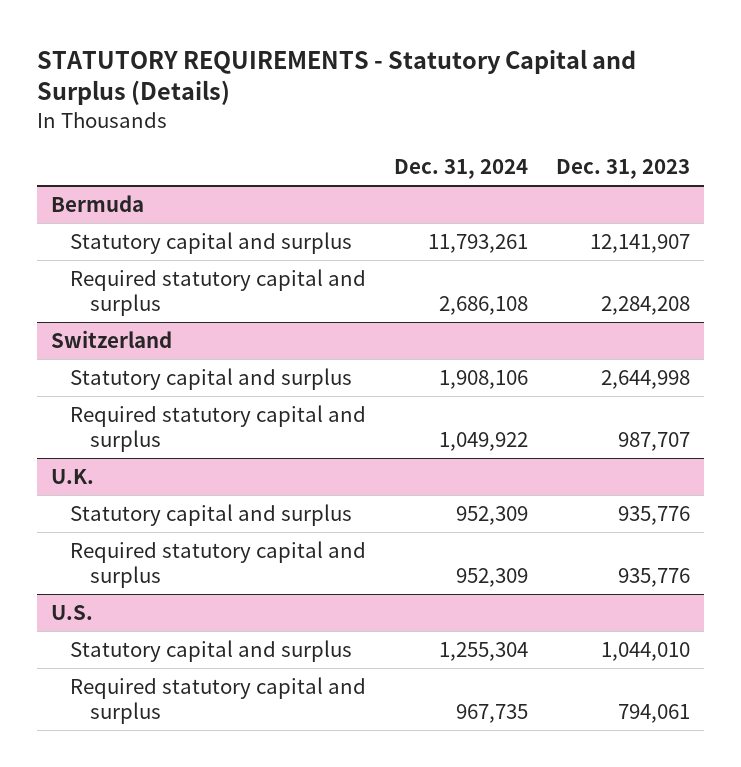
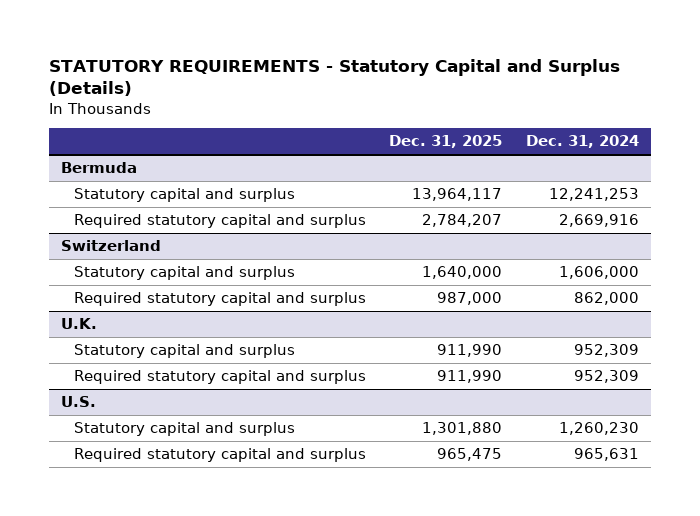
- | Dec. 31, 2024 | Dec. 31, 2023
+ | Dec. 31, 2025 | Dec. 31, 2024
@ Bermuda
- Statutory capital and surplus | 11,793,261 | 12,141,907
- Required statutory capital and surplus | 2,686,108 | 2,284,208
+ Statutory capital and surplus | 13,964,117 | 12,241,253
+ Required statutory capital and surplus | 2,784,207 | 2,669,916
@ Switzerland
- Statutory capital and surplus | 1,908,106 | 2,644,998
- Required statutory capital and surplus | 1,049,922 | 987,707
+ Statutory capital and surplus | 1,640,000 | 1,606,000
+ Required statutory capital and surplus | 987,000 | 862,000
@ U.S.
- Statutory capital and surplus | 1,255,304 | 1,044,010
- Required statutory capital and surplus | 967,735 | 794,061
+ Statutory capital and surplus | 1,301,880 | 1,260,230
+ Required statutory capital and surplus | 965,475 | 965,631

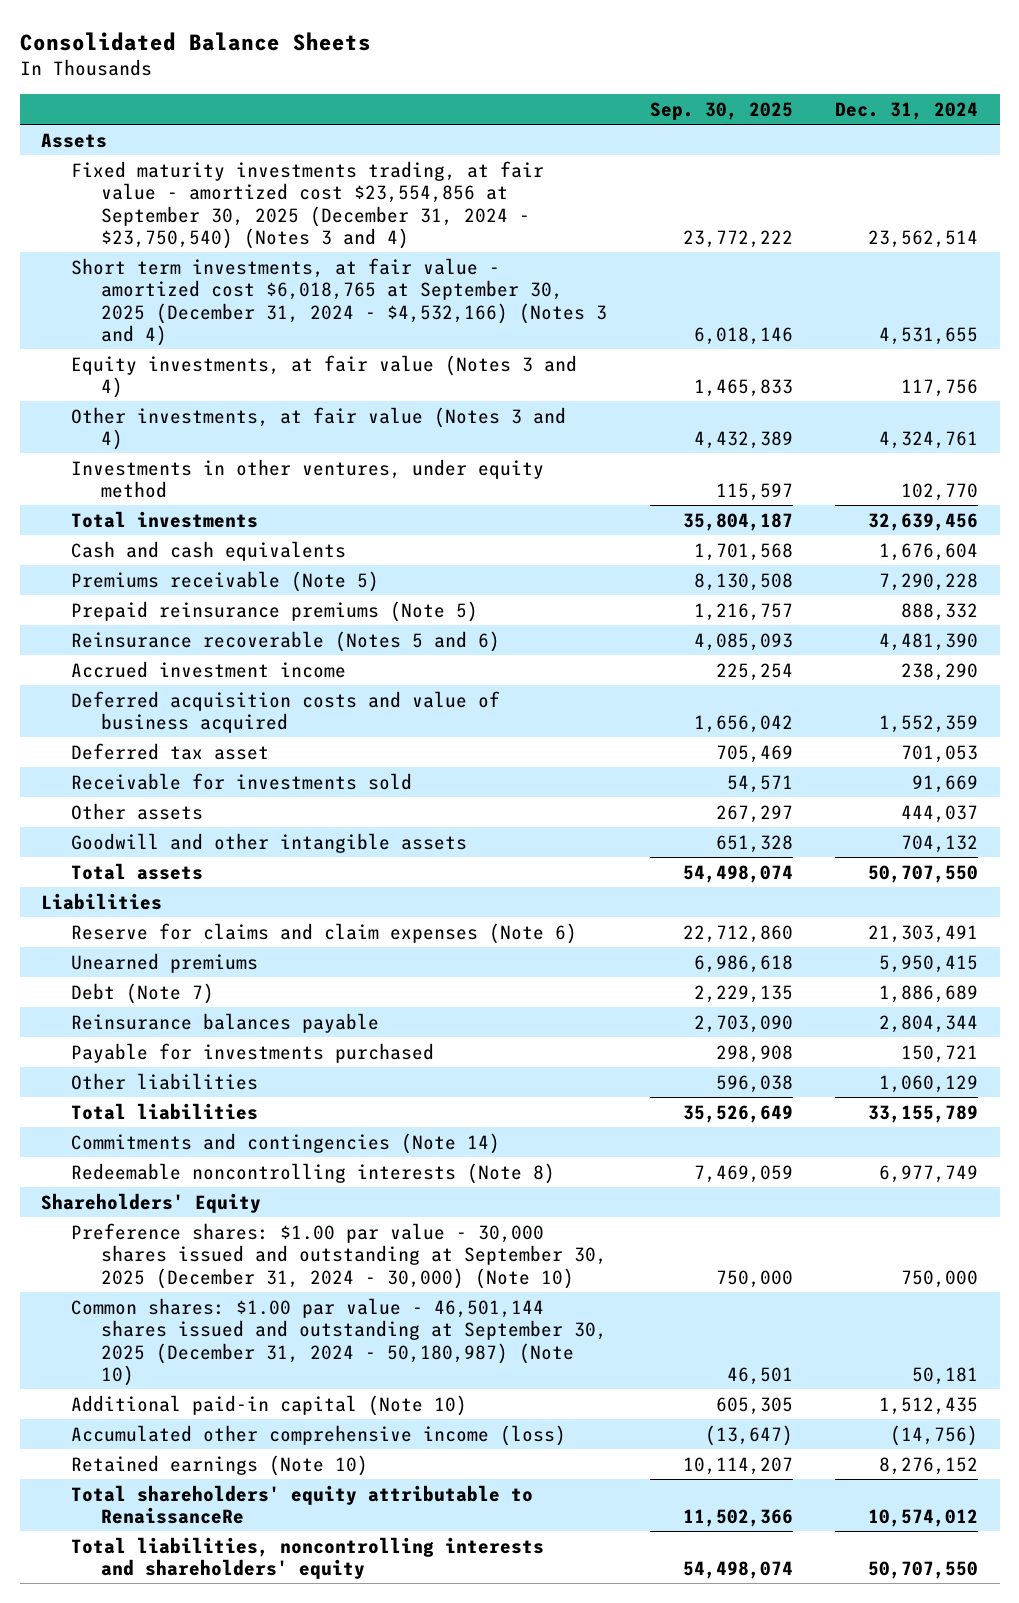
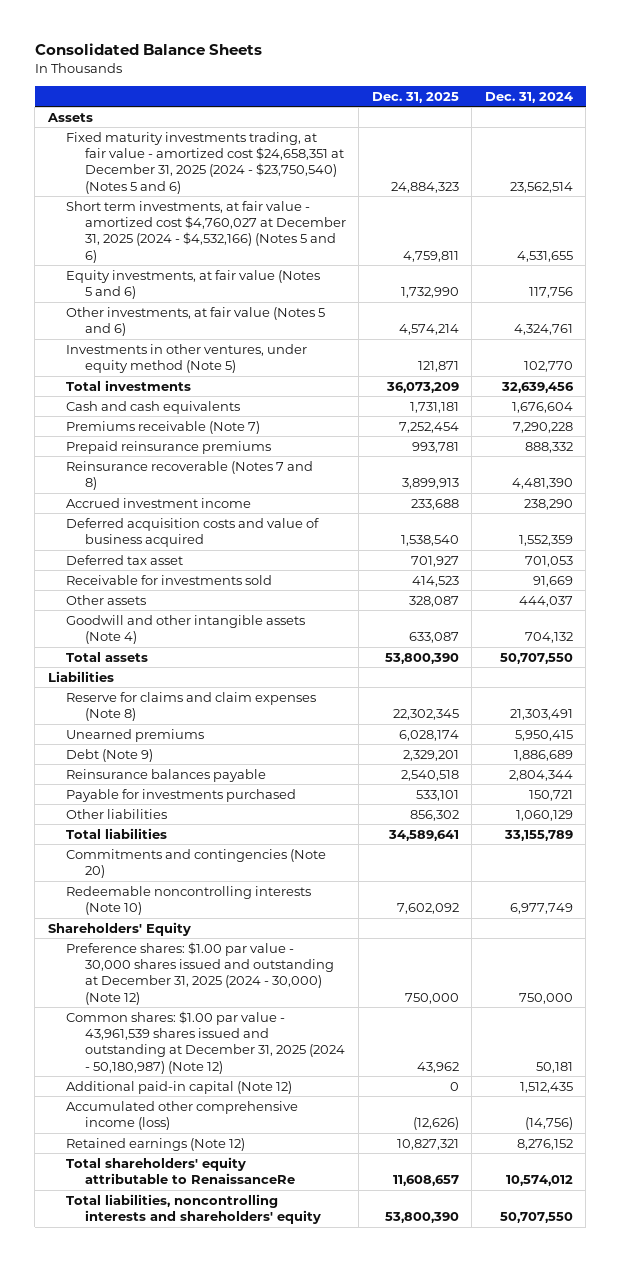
- | Sep. 30, 2025 | Dec. 31, 2024
+ | Dec. 31, 2025 | Dec. 31, 2024
- Fixed maturity investments trading, at fair value - amortized cost $23,554,856 at September 30, 2025 (December 31, 2024 - $23,750,540) (Notes 3 and 4) | 23,772,222 | 23,562,514
- Short term investments, at fair value - amortized cost $6,018,765 at September 30, 2025 (December 31, 2024 - $4,532,166) (Notes 3 and 4) | 6,018,146 | 4,531,655
- Equity investments, at fair value (Notes 3 and 4) | 1,465,833 | 117,756
- Other investments, at fair value (Notes 3 and 4) | 4,432,389 | 4,324,761
- Investments in other ventures, under equity method | 115,597 | 102,770
+ Fixed maturity investments trading, at fair value - amortized cost $24,658,351 at December 31, 2025 (2024 - $23,750,540) (Notes 5 and 6) | 24,884,323 | 23,562,514
+ Short term investments, at fair value - amortized cost $4,760,027 at December 31, 2025 (2024 - $4,532,166) (Notes 5 and 6) | 4,759,811 | 4,531,655
+ Equity investments, at fair value (Notes 5 and 6) | 1,732,990 | 117,756
+ Other investments, at fair value (Notes 5 and 6) | 4,574,214 | 4,324,761
+ Investments in other ventures, under equity method (Note 5) | 121,871 | 102,770
- Premiums receivable (Note 5) | 8,130,508 | 7,290,228
- Prepaid reinsurance premiums (Note 5) | 1,216,757 | 888,332
- Reinsurance recoverable (Notes 5 and 6) | 4,085,093 | 4,481,390
+ Premiums receivable (Note 7) | 7,252,454 | 7,290,228
+ Prepaid reinsurance premiums | 993,781 | 888,332
+ Reinsurance recoverable (Notes 7 and 8) | 3,899,913 | 4,481,390
- Goodwill and other intangible assets | 651,328 | 704,132
+ Goodwill and other intangible assets (Note 4) | 633,087 | 704,132
- Reserve for claims and claim expenses (Note 6) | 22,712,860 | 21,303,491
+ Reserve for claims and claim expenses (Note 8) | 22,302,345 | 21,303,491
- Debt (Note 7) | 2,229,135 | 1,886,689
+ Debt (Note 9) | 2,329,201 | 1,886,689
- Commitments and contingencies (Note 14)
- Redeemable noncontrolling interests (Note 8) | 7,469,059 | 6,977,749
+ Commitments and contingencies (Note 20)
+ Redeemable noncontrolling interests (Note 10) | 7,602,092 | 6,977,749
- Preference shares: $1.00 par value - 30,000 shares issued and outstanding at September 30, 2025 (December 31, 2024 - 30,000) (Note 10) | 750,000 | 750,000
- Common shares: $1.00 par value - 46,501,144 shares issued and outstanding at September 30, 2025 (December 31, 2024 - 50,180,987) (Note 10) | 46,501 | 50,181
- Additional paid-in capital (Note 10) | 605,305 | 1,512,435
+ Preference shares: $1.00 par value - 30,000 shares issued and outstanding at December 31, 2025 (2024 - 30,000) (Note 12) | 750,000 | 750,000
+ Common shares: $1.00 par value - 43,961,539 shares issued and outstanding at December 31, 2025 (2024 - 50,180,987) (Note 12) | 43,962 | 50,181
+ Additional paid-in capital (Note 12) | 0 | 1,512,435
- Retained earnings (Note 10) | 10,114,207 | 8,276,152
+ Retained earnings (Note 12) | 10,827,321 | 8,276,152

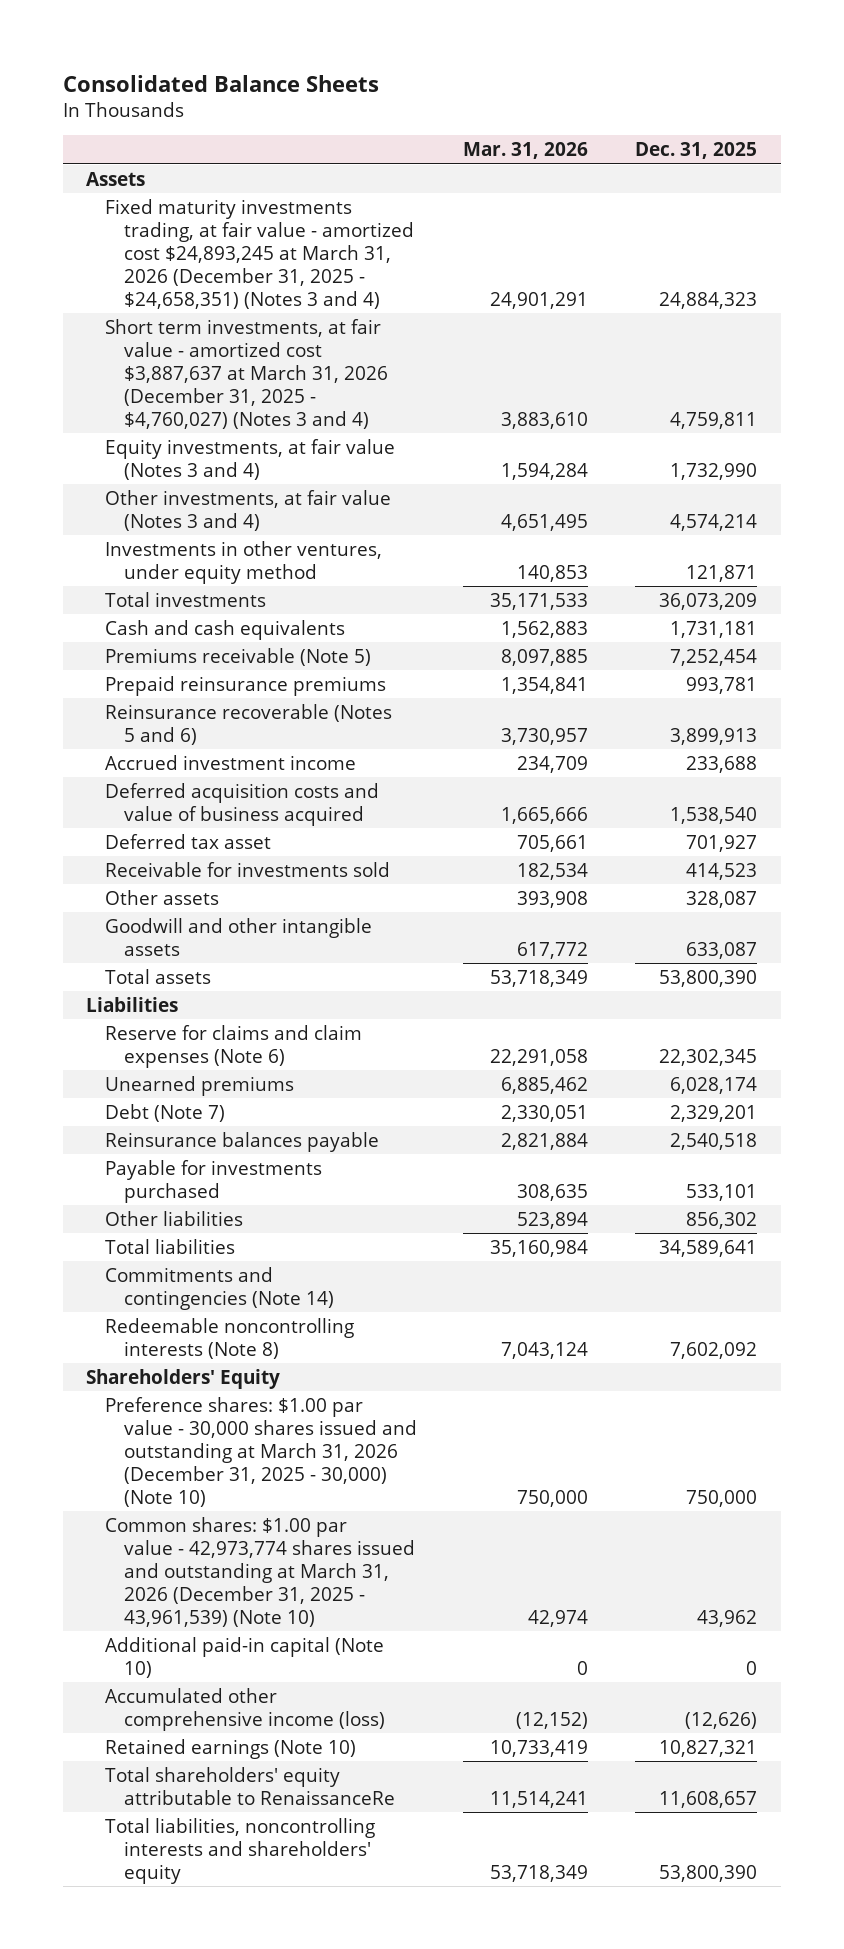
- | Dec. 31, 2025 | Dec. 31, 2024
+ | Mar. 31, 2026 | Dec. 31, 2025
- Fixed maturity investments trading, at fair value - amortized cost $24,658,351 at December 31, 2025 (2024 - $23,750,540) (Notes 5 and 6) | 24,884,323 | 23,562,514
- Short term investments, at fair value - amortized cost $4,760,027 at December 31, 2025 (2024 - $4,532,166) (Notes 5 and 6) | 4,759,811 | 4,531,655
- Equity investments, at fair value (Notes 5 and 6) | 1,732,990 | 117,756
- Other investments, at fair value (Notes 5 and 6) | 4,574,214 | 4,324,761
- Investments in other ventures, under equity method (Note 5) | 121,871 | 102,770
+ Fixed maturity investments trading, at fair value - amortized cost $24,893,245 at March 31, 2026 (December 31, 2025 - $24,658,351) (Notes 3 and 4) | 24,901,291 | 24,884,323
+ Short term investments, at fair value - amortized cost $3,887,637 at March 31, 2026 (December 31, 2025 - $4,760,027) (Notes 3 and 4) | 3,883,610 | 4,759,811
+ Equity investments, at fair value (Notes 3 and 4) | 1,594,284 | 1,732,990
+ Other investments, at fair value (Notes 3 and 4) | 4,651,495 | 4,574,214
+ Investments in other ventures, under equity method | 140,853 | 121,871
- Premiums receivable (Note 7) | 7,252,454 | 7,290,228
+ Premiums receivable (Note 5) | 8,097,885 | 7,252,454
- Reinsurance recoverable (Notes 7 and 8) | 3,899,913 | 4,481,390
+ Reinsurance recoverable (Notes 5 and 6) | 3,730,957 | 3,899,913
- Goodwill and other intangible assets (Note 4) | 633,087 | 704,132
+ Goodwill and other intangible assets | 617,772 | 633,087
- Reserve for claims and claim expenses (Note 8) | 22,302,345 | 21,303,491
+ Reserve for claims and claim expenses (Note 6) | 22,291,058 | 22,302,345
- Debt (Note 9) | 2,329,201 | 1,886,689
+ Debt (Note 7) | 2,330,051 | 2,329,201
- Commitments and contingencies (Note 20)
- Redeemable noncontrolling interests (Note 10) | 7,602,092 | 6,977,749
+ Commitments and contingencies (Note 14)
+ Redeemable noncontrolling interests (Note 8) | 7,043,124 | 7,602,092
- Preference shares: $1.00 par value - 30,000 shares issued and outstanding at December 31, 2025 (2024 - 30,000) (Note 12) | 750,000 | 750,000
- Common shares: $1.00 par value - 43,961,539 shares issued and outstanding at December 31, 2025 (2024 - 50,180,987) (Note 12) | 43,962 | 50,181
- Additional paid-in capital (Note 12) | 0 | 1,512,435
+ Preference shares: $1.00 par value - 30,000 shares issued and outstanding at March 31, 2026 (December 31, 2025 - 30,000) (Note 10) | 750,000 | 750,000
+ Common shares: $1.00 par value - 42,973,774 shares issued and outstanding at March 31, 2026 (December 31, 2025 - 43,961,539) (Note 10) | 42,974 | 43,962
+ Additional paid-in capital (Note 10) | 0 | 0
- Retained earnings (Note 12) | 10,827,321 | 8,276,152
+ Retained earnings (Note 10) | 10,733,419 | 10,827,321

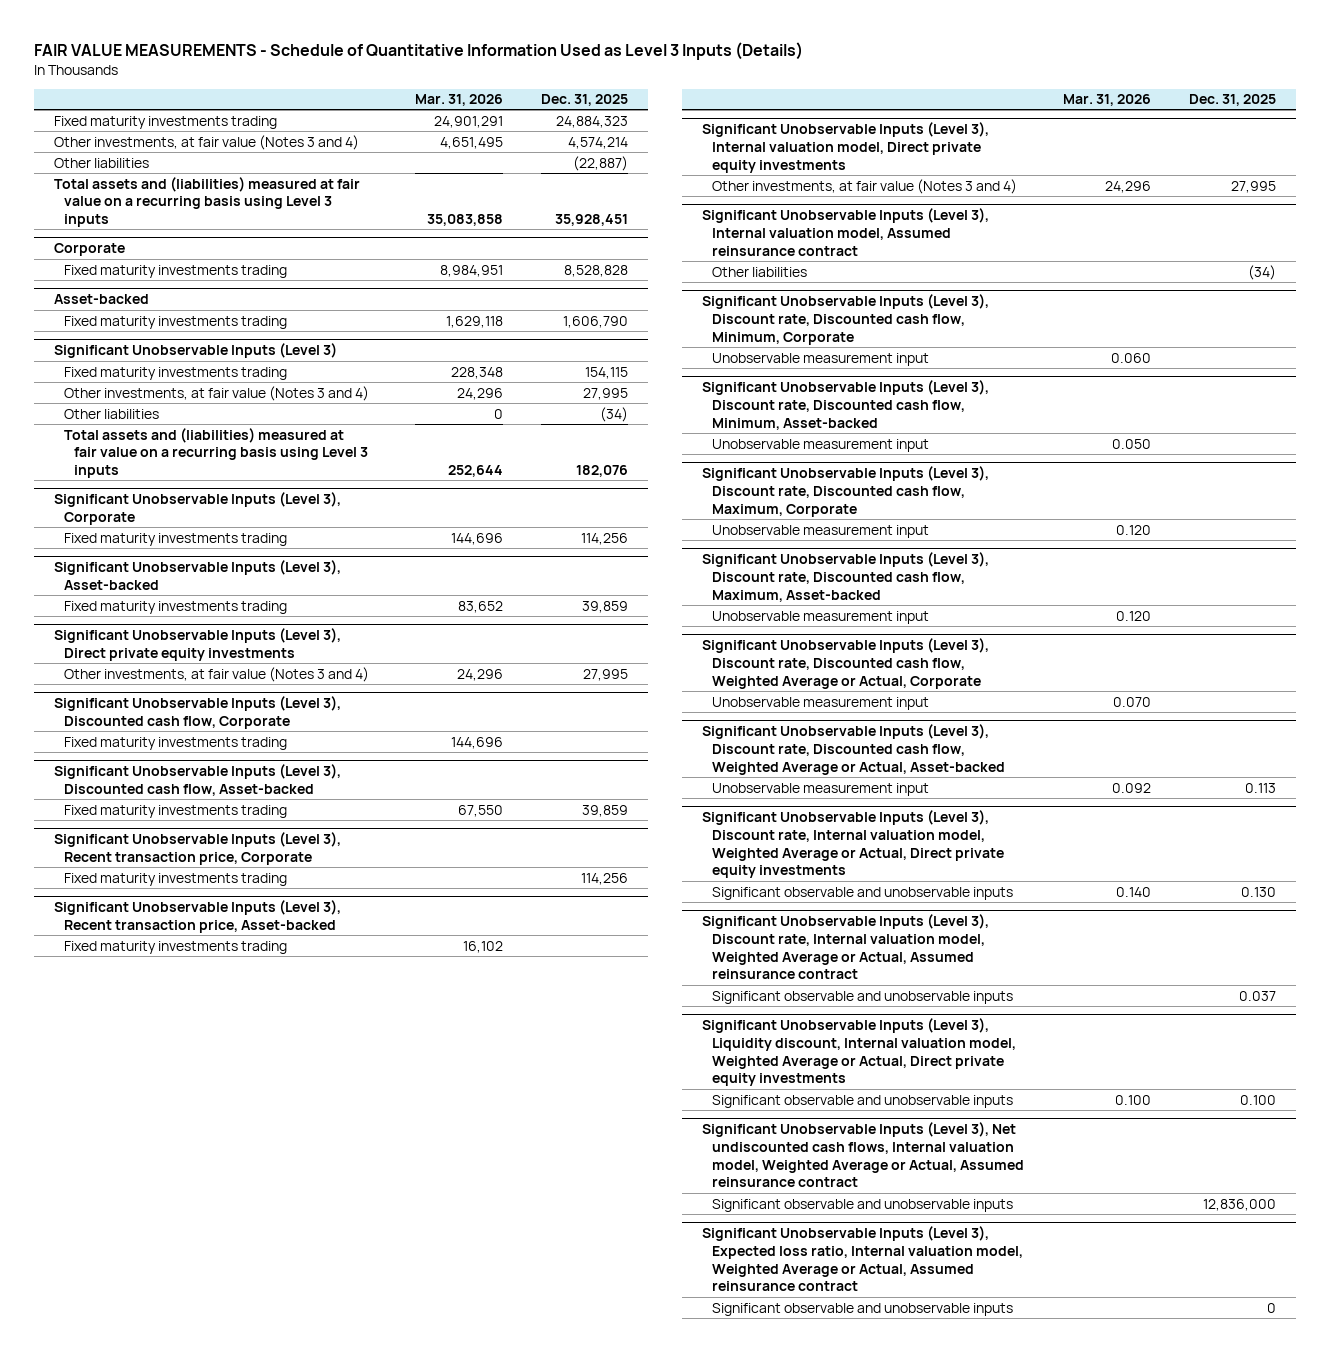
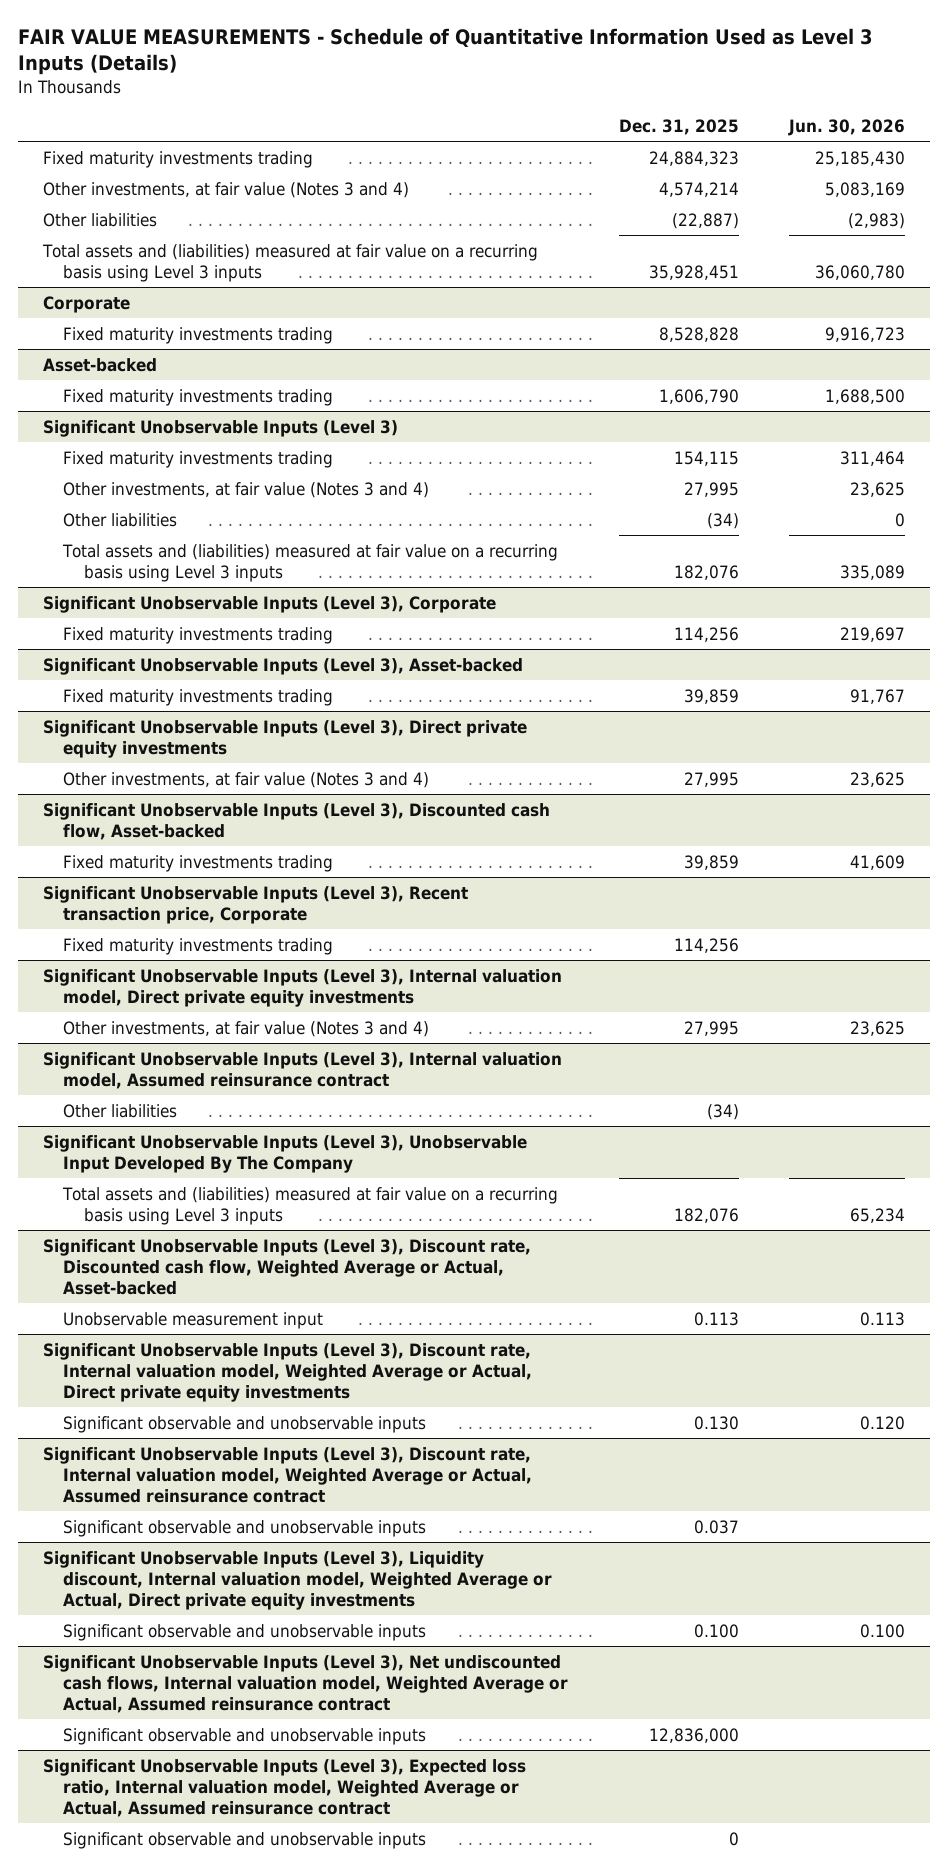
- | Mar. 31, 2026 | Dec. 31, 2025
+ | Dec. 31, 2025 | Jun. 30, 2026
- Significant Unobservable Inputs (Level 3), Discounted cash flow, Corporate
- Fixed maturity investments trading | 144,696 |
- Significant Unobservable Inputs (Level 3), Recent transaction price, Asset-backed
- Fixed maturity investments trading | 16,102 |
- Significant Unobservable Inputs (Level 3), Discount rate, Discounted cash flow, Minimum, Corporate
- Unobservable measurement input | 0.060 |
- Significant Unobservable Inputs (Level 3), Discount rate, Discounted cash flow, Minimum, Asset-backed
- Unobservable measurement input | 0.050 |
- Significant Unobservable Inputs (Level 3), Discount rate, Discounted cash flow, Maximum, Corporate
- Unobservable measurement input | 0.120 |
- Significant Unobservable Inputs (Level 3), Discount rate, Discounted cash flow, Maximum, Asset-backed
- Unobservable measurement input | 0.120 |
- Significant Unobservable Inputs (Level 3), Discount rate, Discounted cash flow, Weighted Average or Actual, Corporate
- Unobservable measurement input | 0.070 |
+ Significant Unobservable Inputs (Level 3), Unobservable Input Developed By The Company
+ Total assets and (liabilities) measured at fair value on a recurring basis using Level 3 inputs | 182,076 | 65,234

